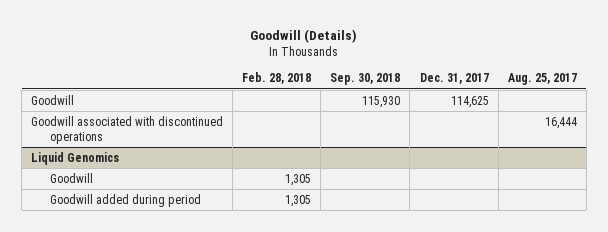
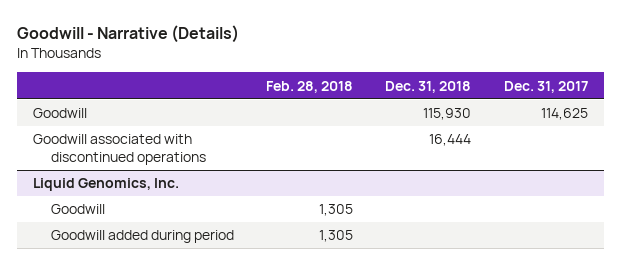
- Goodwill (Details)
+ Goodwill - Narrative (Details)
- | Feb. 28, 2018 | Sep. 30, 2018 | Dec. 31, 2017 | Aug. 25, 2017
+ | Feb. 28, 2018 | Dec. 31, 2018 | Dec. 31, 2017
- Liquid Genomics
+ Liquid Genomics, Inc.

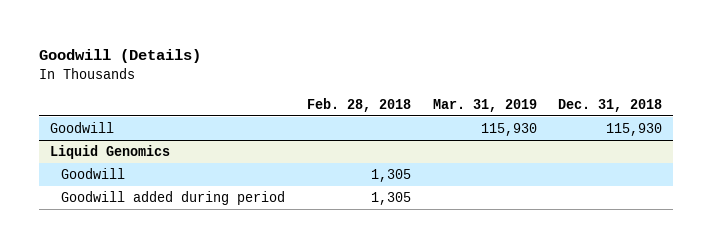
- Goodwill - Narrative (Details)
+ Goodwill (Details)
- | Feb. 28, 2018 | Dec. 31, 2018 | Dec. 31, 2017
+ | Feb. 28, 2018 | Mar. 31, 2019 | Dec. 31, 2018
- Goodwill associated with discontinued operations | | 16,444 |
- Liquid Genomics, Inc.
+ Liquid Genomics

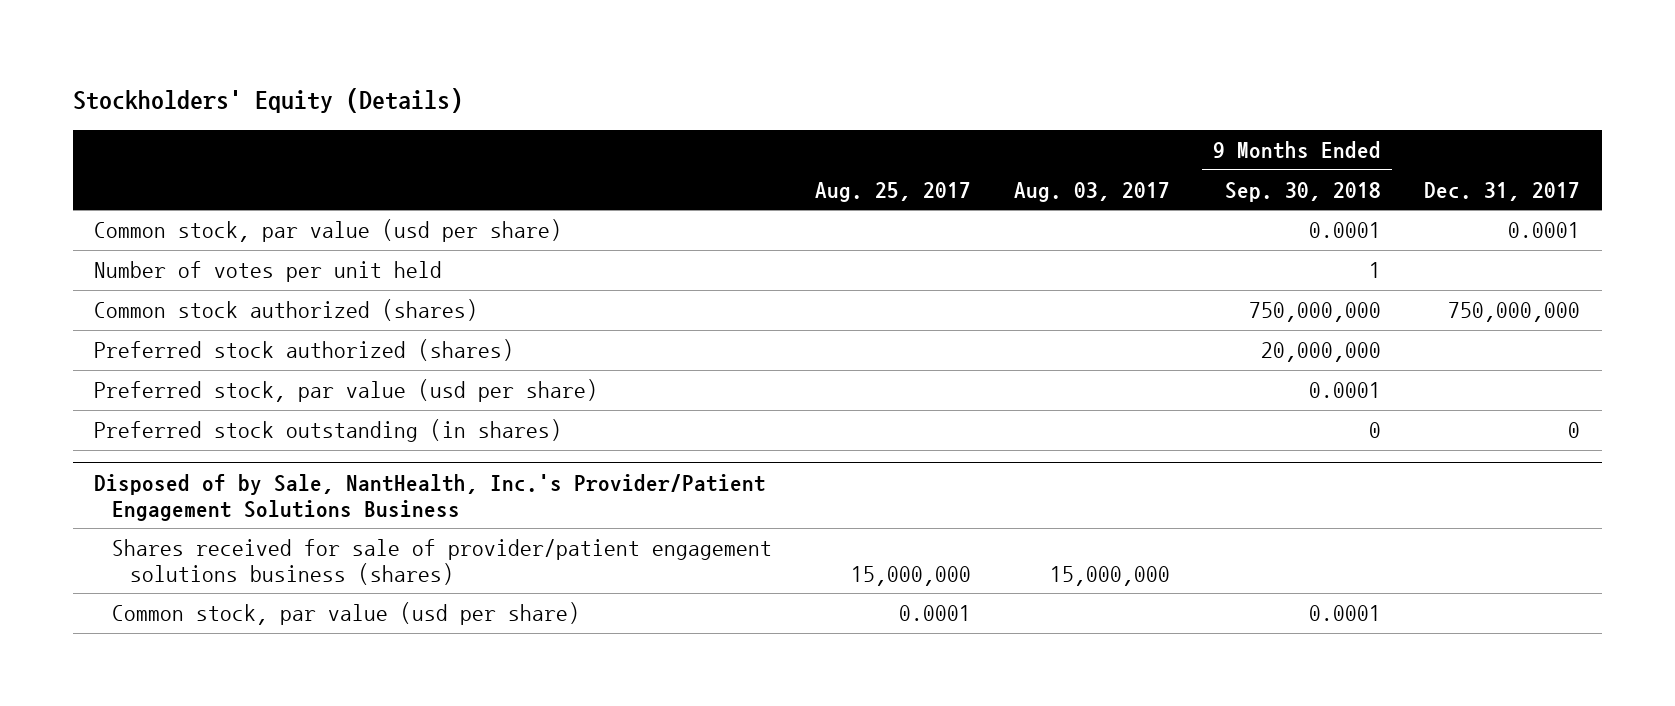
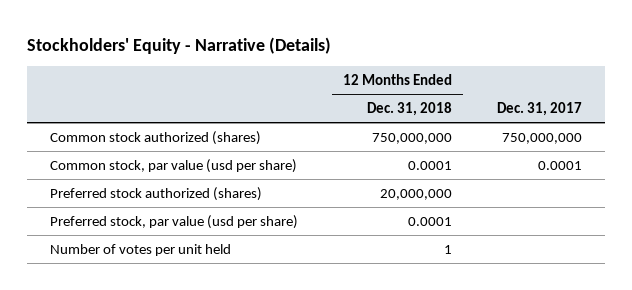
- Stockholders' Equity (Details)
+ Stockholders' Equity - Narrative (Details)
- | Aug. 25, 2017 | Aug. 03, 2017 | 9 Months Ended Sep. 30, 2018 | Dec. 31, 2017
+ | 12 Months Ended Dec. 31, 2018 | Dec. 31, 2017
moved down: Common stock, par value (usd per share) | 0.0001 | 0.0001
- Preferred stock outstanding (in shares) | | | 0 | 0
- Disposed of by Sale, NantHealth, Inc.'s Provider/Patient Engagement Solutions Business
- Shares received for sale of provider/patient engagement solutions business (shares) | 15,000,000 | 15,000,000 | |
- Common stock, par value (usd per share) | 0.0001 | | 0.0001 |
moved down: Number of votes per unit held | 1 |

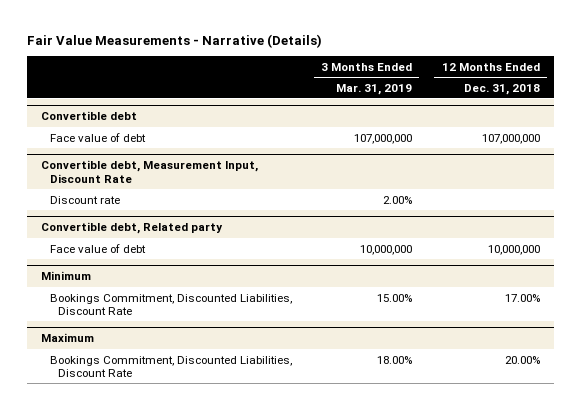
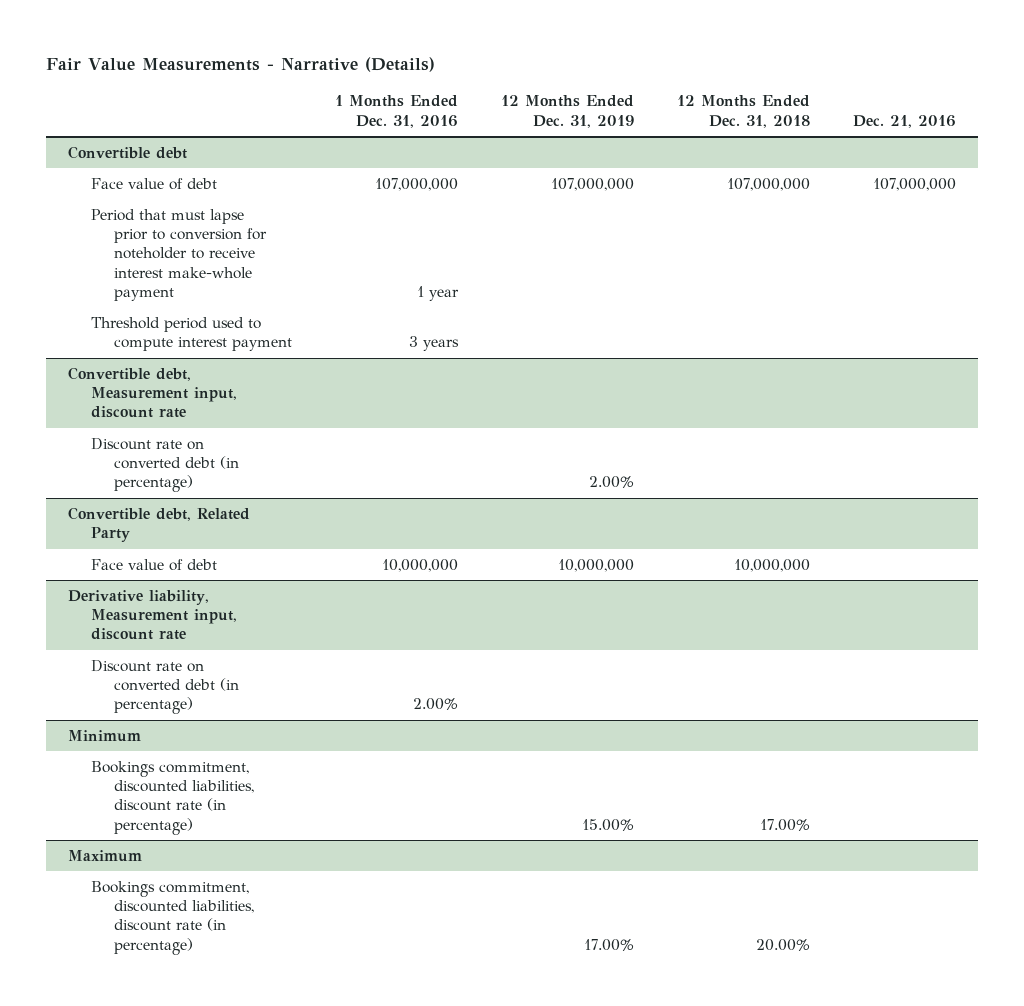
- | 3 Months Ended Mar. 31, 2019 | 12 Months Ended Dec. 31, 2018
+ | 1 Months Ended Dec. 31, 2016 | 12 Months Ended Dec. 31, 2019 | 12 Months Ended Dec. 31, 2018 | Dec. 21, 2016
- Convertible debt, Measurement Input, Discount Rate
- Discount rate | 2.00% |
- Convertible debt, Related party
@ Convertible debt
+ Period that must lapse prior to conversion for noteholder to receive interest make-whole payment | 1 year | | |
+ Threshold period used to compute interest payment | 3 years | | |
+ Convertible debt, Measurement input, discount rate
+ Discount rate on converted debt (in percentage) | | 2.00% | |
+ Convertible debt, Related Party
+ Derivative liability, Measurement input, discount rate
+ Discount rate on converted debt (in percentage) | 2.00% | | |
@ Minimum
- Bookings Commitment, Discounted Liabilities, Discount Rate | 15.00% | 17.00%
+ Bookings commitment, discounted liabilities, discount rate (in percentage) | | 15.00% | 17.00% |
@ Maximum
- Bookings Commitment, Discounted Liabilities, Discount Rate | 18.00% | 20.00%
+ Bookings commitment, discounted liabilities, discount rate (in percentage) | | 17.00% | 20.00% |

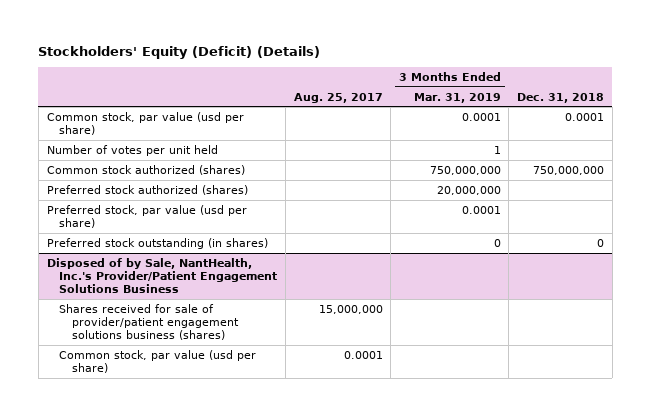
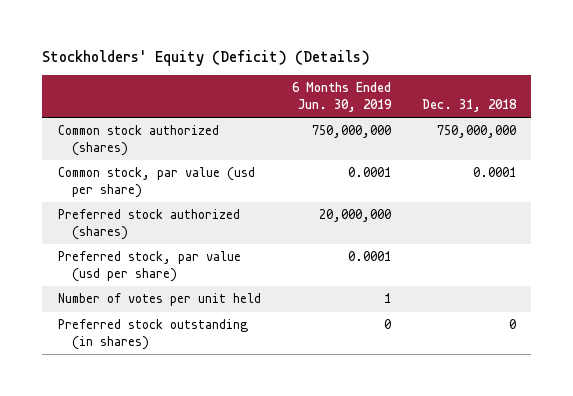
- | Aug. 25, 2017 | 3 Months Ended Mar. 31, 2019 | Dec. 31, 2018
+ | 6 Months Ended Jun. 30, 2019 | Dec. 31, 2018
moved down: Common stock, par value (usd per share) | 0.0001 | 0.0001
moved down: Number of votes per unit held | 1 |
- Disposed of by Sale, NantHealth, Inc.'s Provider/Patient Engagement Solutions Business
- Shares received for sale of provider/patient engagement solutions business (shares) | 15,000,000 | |
- Common stock, par value (usd per share) | 0.0001 | |

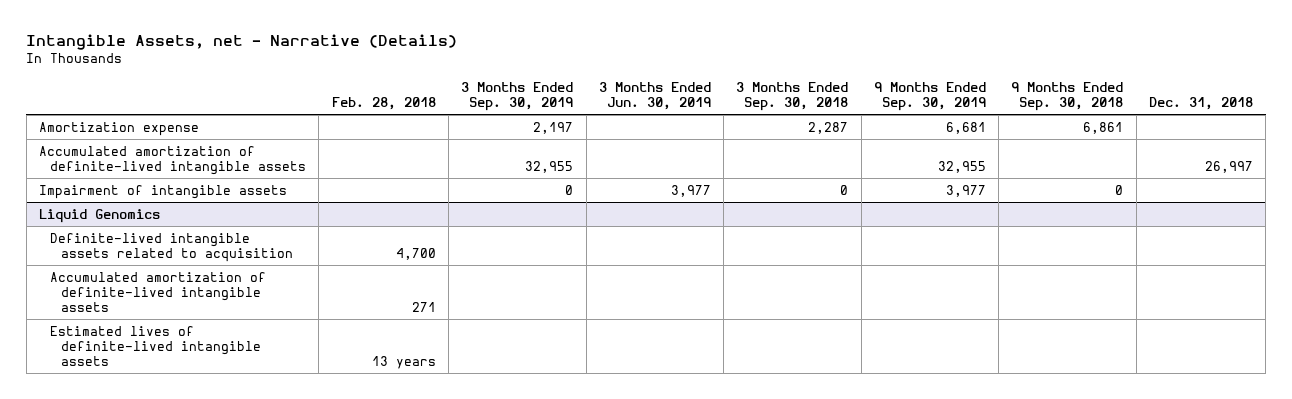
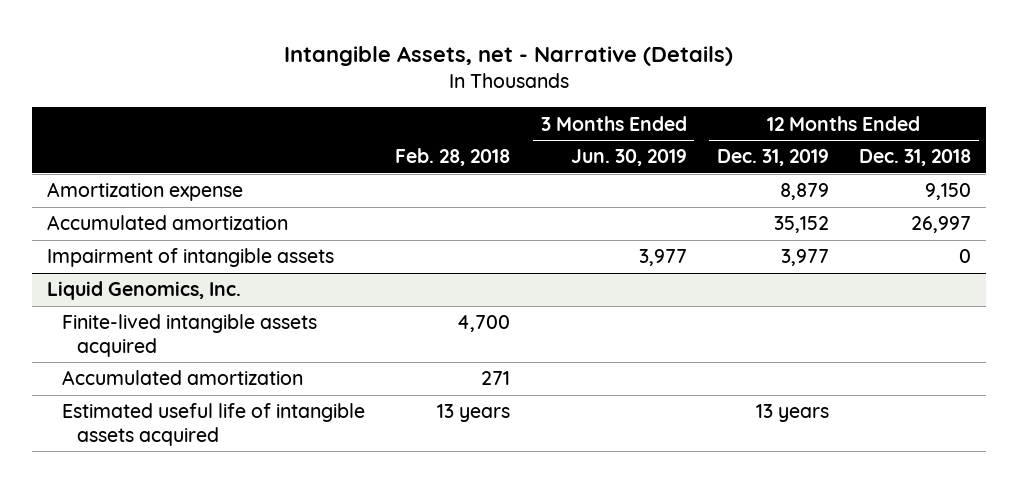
- | Feb. 28, 2018 | 3 Months Ended Sep. 30, 2019 | 3 Months Ended Jun. 30, 2019 | 3 Months Ended Sep. 30, 2018 | 9 Months Ended Sep. 30, 2019 | 9 Months Ended Sep. 30, 2018 | Dec. 31, 2018
+ | Feb. 28, 2018 | 3 Months Ended Jun. 30, 2019 | 12 Months Ended Dec. 31, 2019 | 12 Months Ended Dec. 31, 2018
- Accumulated amortization of definite-lived intangible assets | | 32,955 | | | 32,955 | | 26,997
+ Accumulated amortization | | | 35,152 | 26,997
- Liquid Genomics
- Definite-lived intangible assets related to acquisition | 4,700 | | | | | |
- Accumulated amortization of definite-lived intangible assets | 271 | | | | | |
- Estimated lives of definite-lived intangible assets | 13 years | | | | | |
+ Liquid Genomics, Inc.
+ Finite-lived intangible assets acquired | 4,700 | | |
+ Accumulated amortization | 271 | | |
+ Estimated useful life of intangible assets acquired | 13 years | | 13 years |

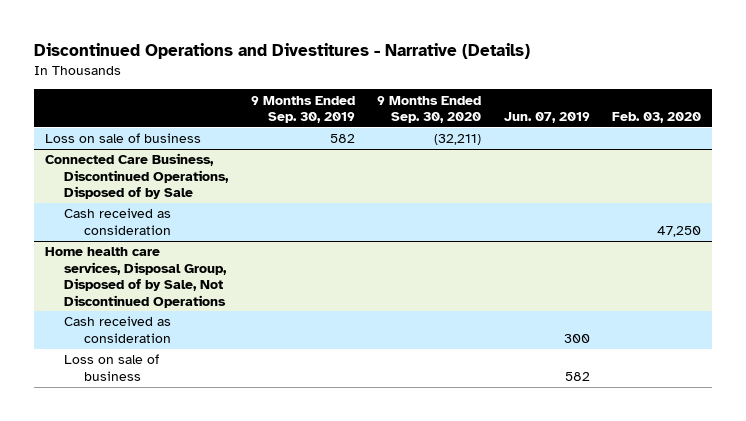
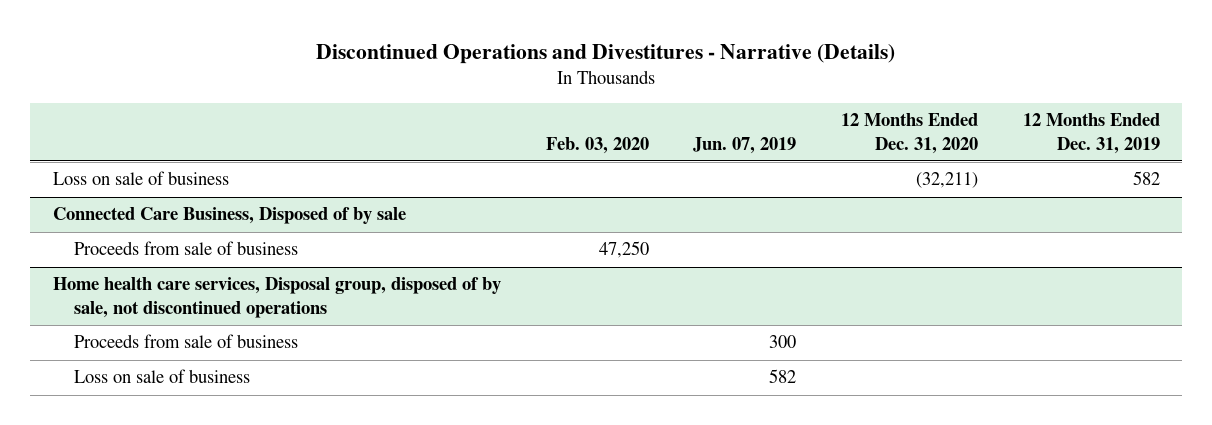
- | 9 Months Ended Sep. 30, 2019 | 9 Months Ended Sep. 30, 2020 | Jun. 07, 2019 | Feb. 03, 2020
+ | Feb. 03, 2020 | Jun. 07, 2019 | 12 Months Ended Dec. 31, 2020 | 12 Months Ended Dec. 31, 2019
- Connected Care Business, Discontinued Operations, Disposed of by Sale
- Cash received as consideration | | | | 47,250
- Home health care services, Disposal Group, Disposed of by Sale, Not Discontinued Operations
- Cash received as consideration | | | 300 |
+ Connected Care Business, Disposed of by sale
+ Proceeds from sale of business | 47,250 | | |
+ Home health care services, Disposal group, disposed of by sale, not discontinued operations
+ Proceeds from sale of business | | 300 | |

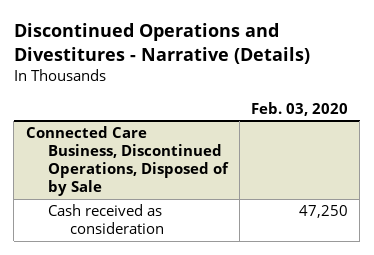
- | Feb. 03, 2020 | Jun. 07, 2019 | 12 Months Ended Dec. 31, 2020 | 12 Months Ended Dec. 31, 2019
+ | Feb. 03, 2020
- Loss on sale of business | | | (32,211) | 582
- Connected Care Business, Disposed of by sale
- Proceeds from sale of business | 47,250 | | |
- Home health care services, Disposal group, disposed of by sale, not discontinued operations
- Proceeds from sale of business | | 300 | |
- Loss on sale of business | | 582 | |
+ Connected Care Business, Discontinued Operations, Disposed of by Sale
+ Cash received as consideration | 47,250

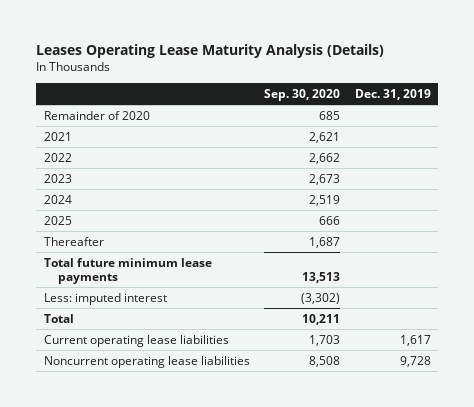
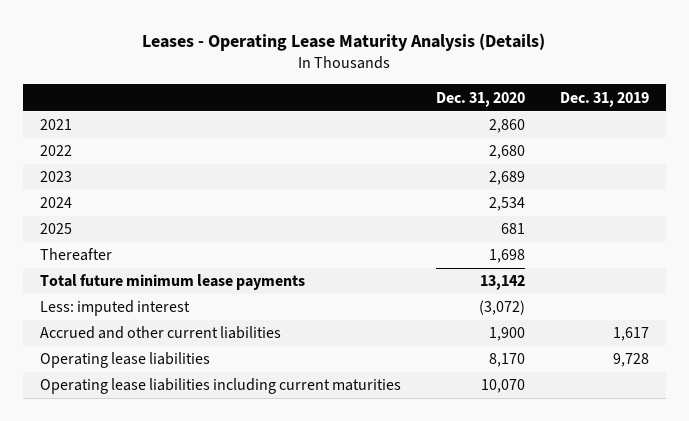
- Leases Operating Lease Maturity Analysis (Details)
+ Leases - Operating Lease Maturity Analysis (Details)
- | Sep. 30, 2020 | Dec. 31, 2019
+ | Dec. 31, 2020 | Dec. 31, 2019
- Remainder of 2020 | 685 |
- Total | 10,211 |
- Current operating lease liabilities | 1,703 | 1,617
- Noncurrent operating lease liabilities | 8,508 | 9,728
+ Accrued and other current liabilities | 1,900 | 1,617
+ Operating lease liabilities | 8,170 | 9,728
+ Operating lease liabilities including current maturities | 10,070 |

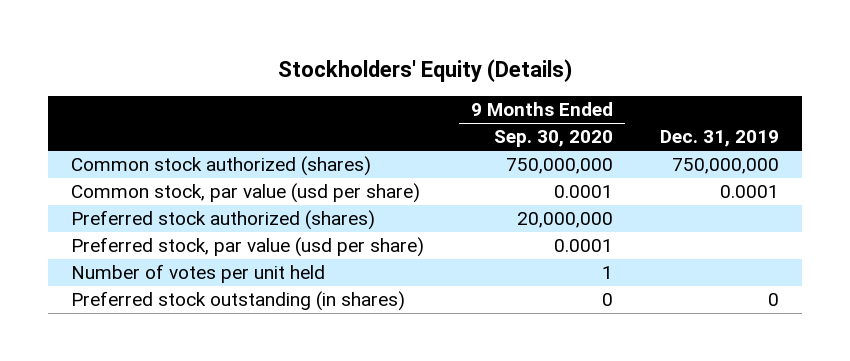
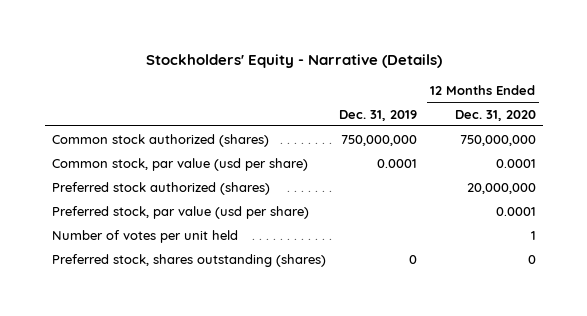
- Stockholders' Equity (Details)
+ Stockholders' Equity - Narrative (Details)
- | 9 Months Ended Sep. 30, 2020 | Dec. 31, 2019
+ | Dec. 31, 2019 | 12 Months Ended Dec. 31, 2020
- Preferred stock outstanding (in shares) | 0 | 0
+ Preferred stock, shares outstanding (shares) | 0 | 0

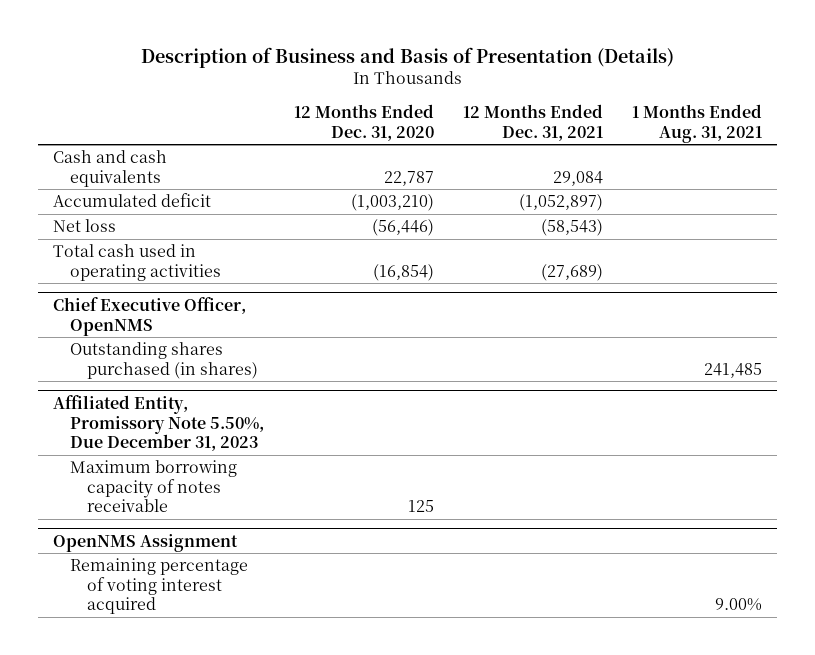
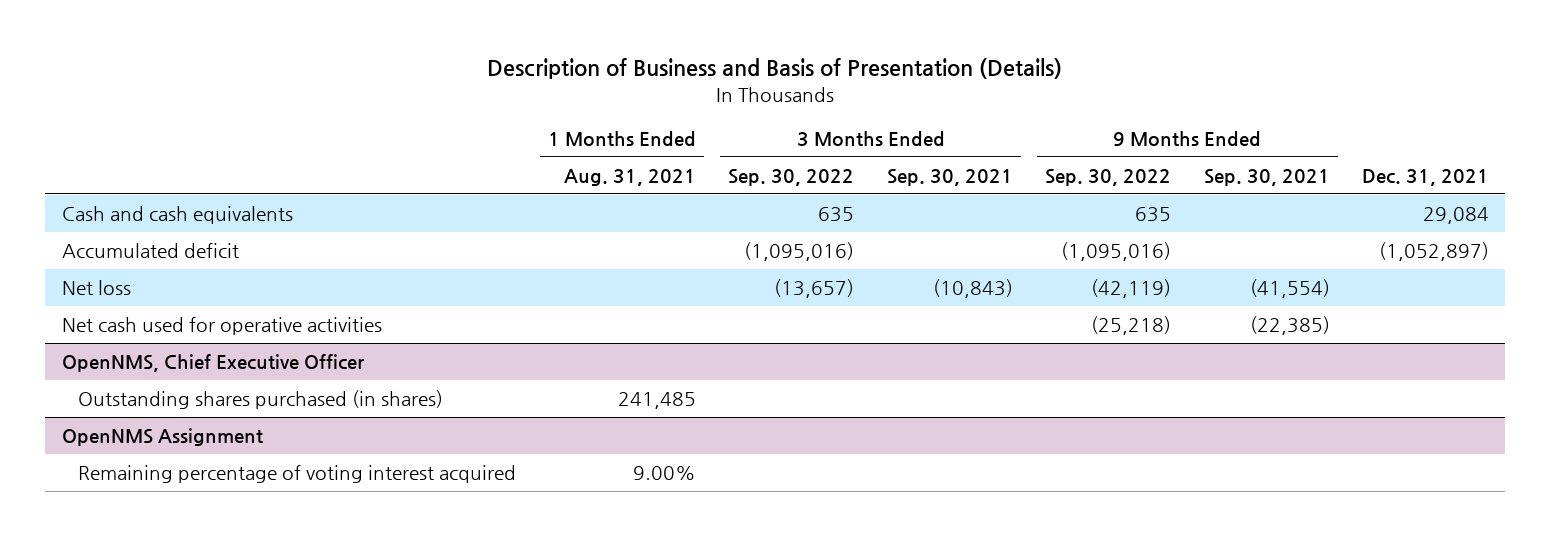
- | 12 Months Ended Dec. 31, 2020 | 12 Months Ended Dec. 31, 2021 | 1 Months Ended Aug. 31, 2021
+ | 1 Months Ended Aug. 31, 2021 | 3 Months Ended Sep. 30, 2022 | 3 Months Ended Sep. 30, 2021 | 9 Months Ended Sep. 30, 2022 | 9 Months Ended Sep. 30, 2021 | Dec. 31, 2021
- Total cash used in operating activities | (16,854) | (27,689) |
- Chief Executive Officer, OpenNMS
+ Net cash used for operative activities | | | | (25,218) | (22,385) |
+ OpenNMS, Chief Executive Officer
- Affiliated Entity, Promissory Note 5.50%, Due December 31, 2023
- Maximum borrowing capacity of notes receivable | 125 | |

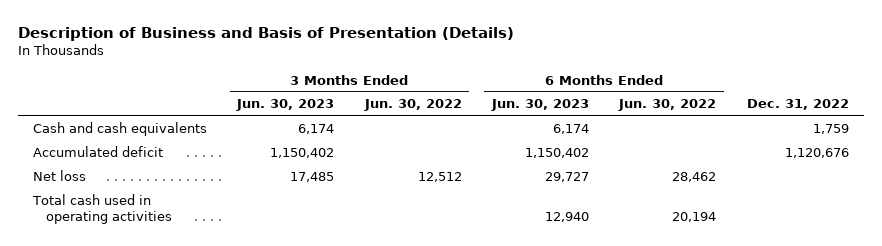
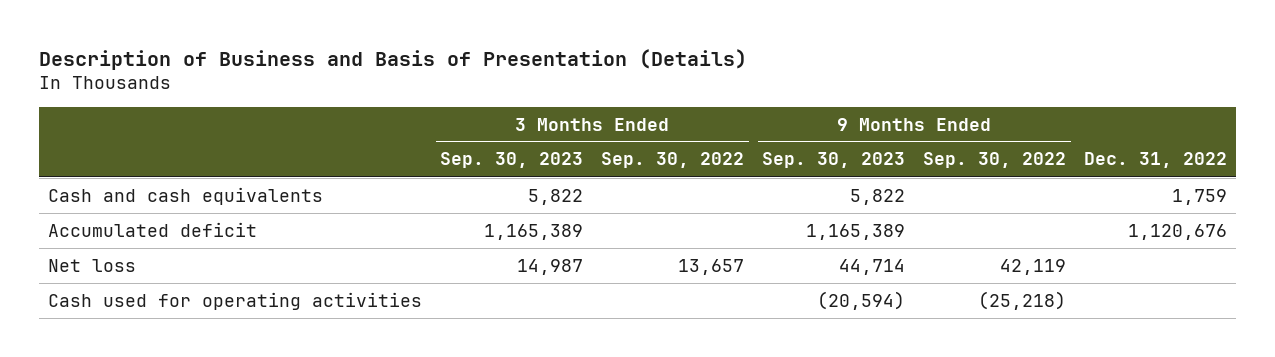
- | 3 Months Ended Jun. 30, 2023 | 3 Months Ended Jun. 30, 2022 | 6 Months Ended Jun. 30, 2023 | 6 Months Ended Jun. 30, 2022 | Dec. 31, 2022
+ | 3 Months Ended Sep. 30, 2023 | 3 Months Ended Sep. 30, 2022 | 9 Months Ended Sep. 30, 2023 | 9 Months Ended Sep. 30, 2022 | Dec. 31, 2022
- Total cash used in operating activities | | | 12,940 | 20,194 |
+ Cash used for operating activities | | | (20,594) | (25,218) |

